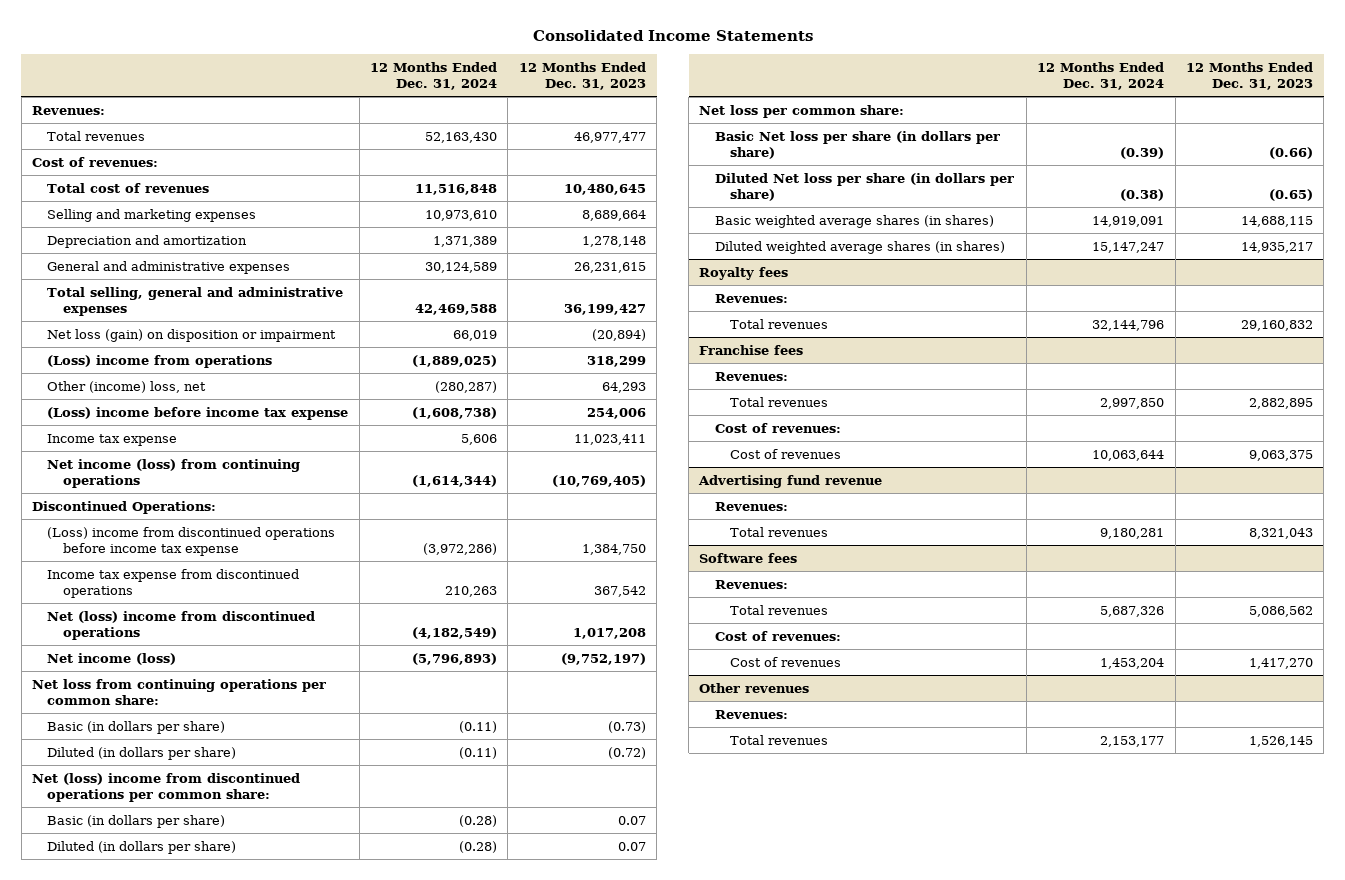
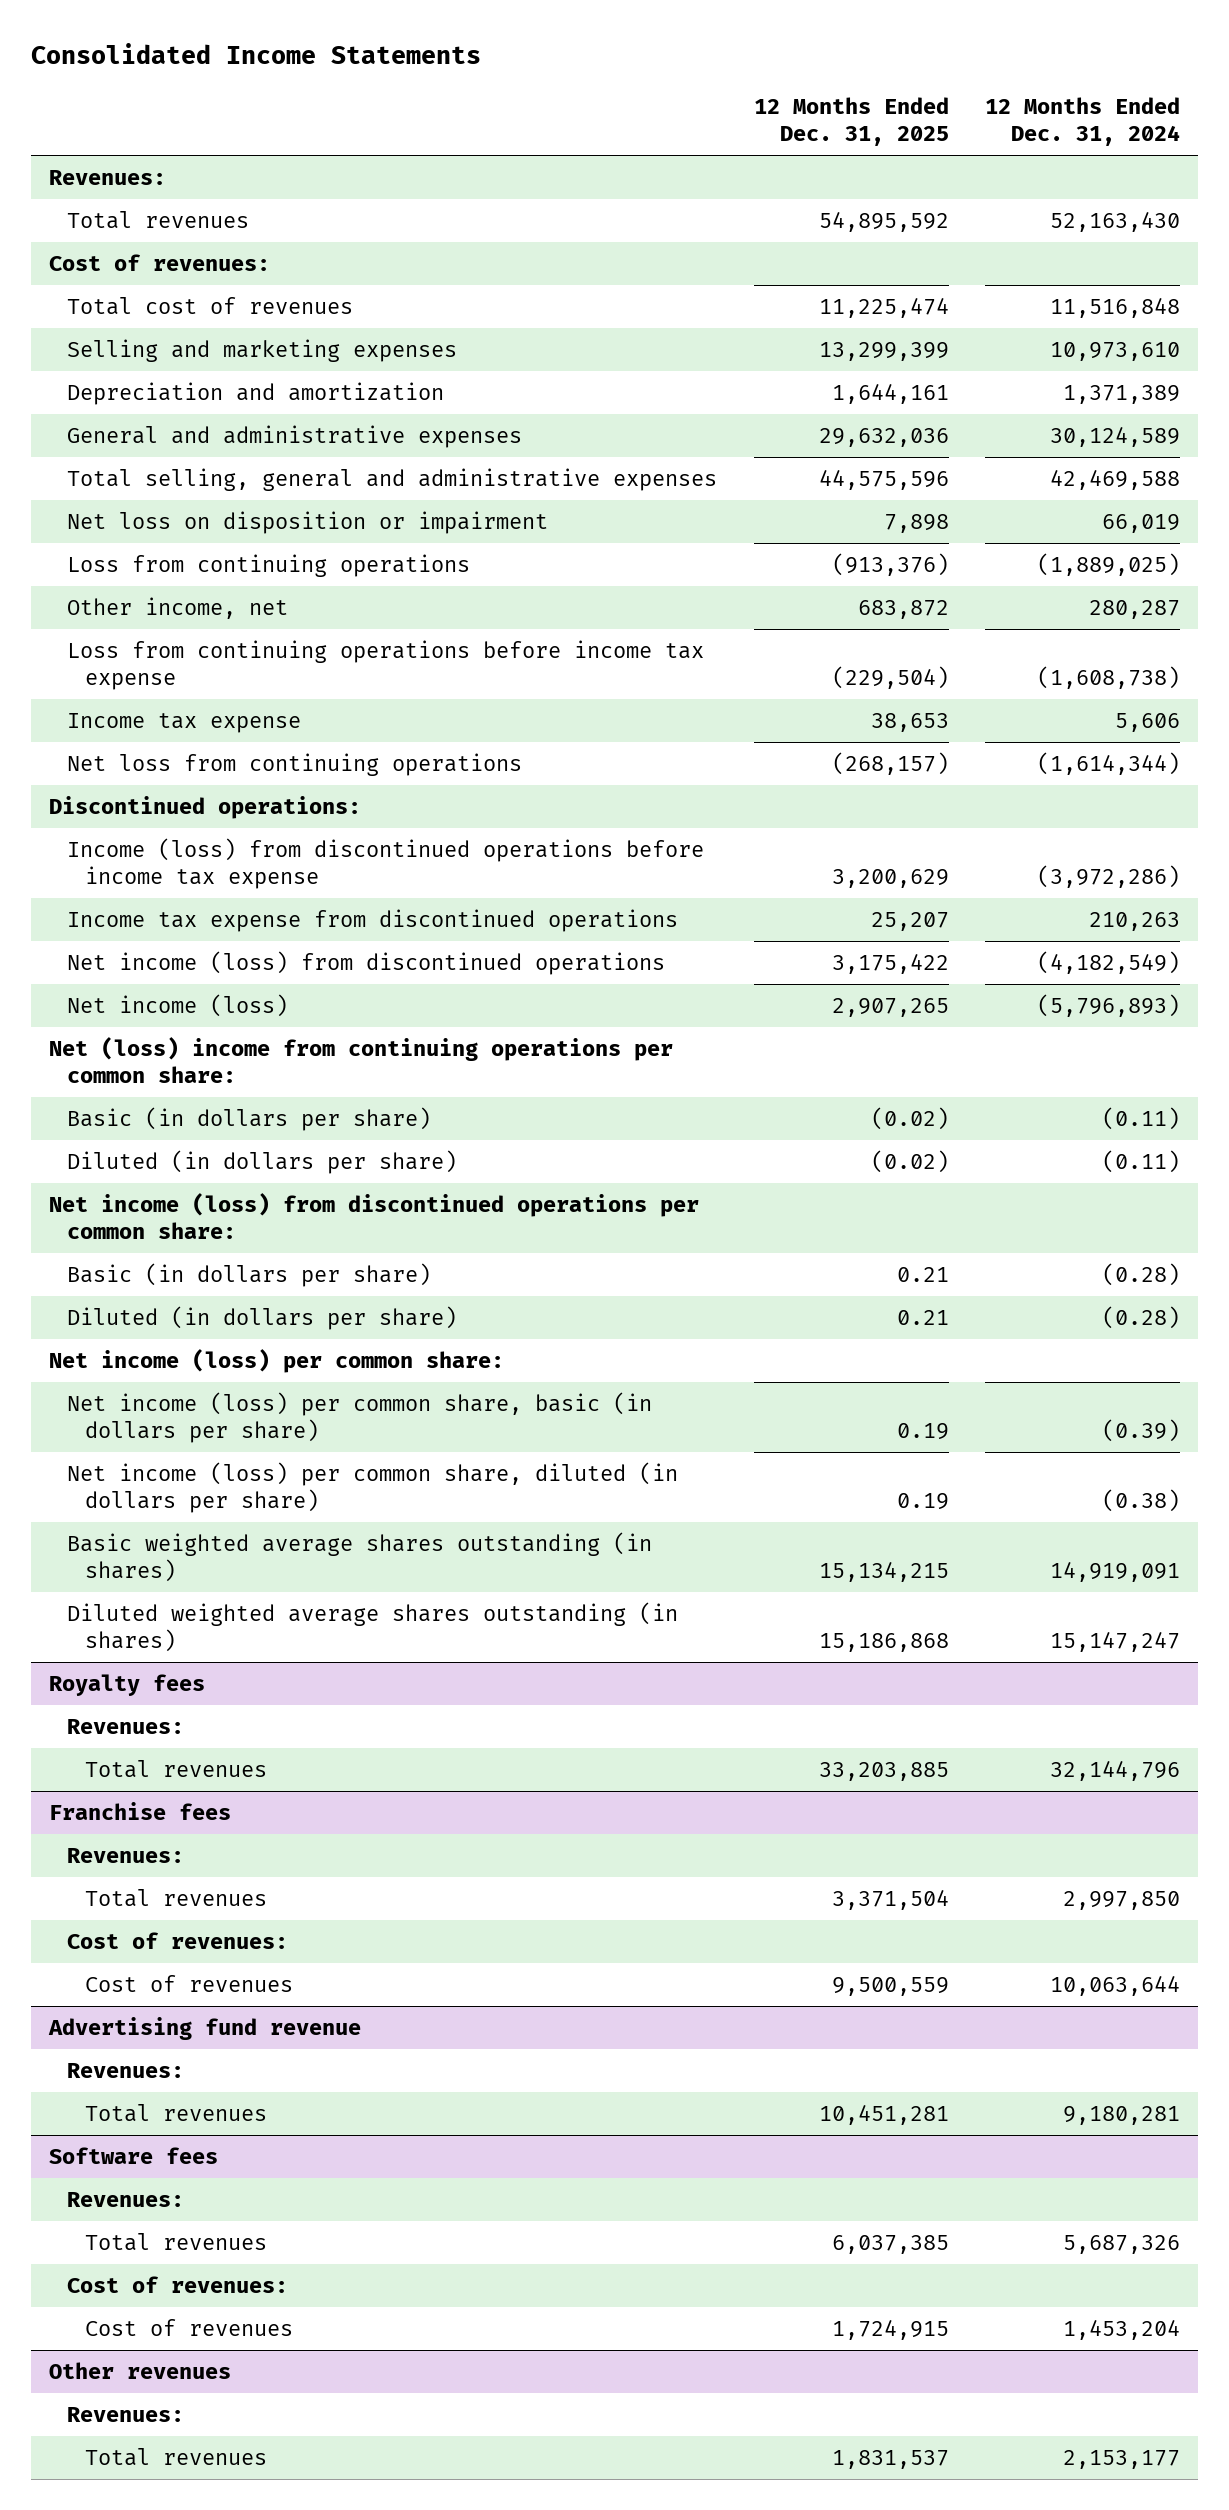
- | 12 Months Ended Dec. 31, 2024 | 12 Months Ended Dec. 31, 2023
+ | 12 Months Ended Dec. 31, 2025 | 12 Months Ended Dec. 31, 2024
- Net loss (gain) on disposition or impairment | 66,019 | (20,894)
- (Loss) income from operations | (1,889,025) | 318,299
- Other (income) loss, net | (280,287) | 64,293
- (Loss) income before income tax expense | (1,608,738) | 254,006
+ Net loss on disposition or impairment | 7,898 | 66,019
+ Loss from continuing operations | (913,376) | (1,889,025)
+ Other income, net | 683,872 | 280,287
+ Loss from continuing operations before income tax expense | (229,504) | (1,608,738)
- Net income (loss) from continuing operations | (1,614,344) | (10,769,405)
- Discontinued Operations:
- (Loss) income from discontinued operations before income tax expense | (3,972,286) | 1,384,750
+ Net loss from continuing operations | (268,157) | (1,614,344)
+ Discontinued operations:
+ Income (loss) from discontinued operations before income tax expense | 3,200,629 | (3,972,286)
- Net (loss) income from discontinued operations | (4,182,549) | 1,017,208
+ Net income (loss) from discontinued operations | 3,175,422 | (4,182,549)
- Net loss from continuing operations per common share:
+ Net (loss) income from continuing operations per common share:
- Net (loss) income from discontinued operations per common share:
+ Net income (loss) from discontinued operations per common share:
- Net loss per common share:
- Basic Net loss per share (in dollars per share) | (0.39) | (0.66)
- Diluted Net loss per share (in dollars per share) | (0.38) | (0.65)
- Basic weighted average shares (in shares) | 14,919,091 | 14,688,115
- Diluted weighted average shares (in shares) | 15,147,247 | 14,935,217
+ Net income (loss) per common share:
+ Net income (loss) per common share, basic (in dollars per share) | 0.19 | (0.39)
+ Net income (loss) per common share, diluted (in dollars per share) | 0.19 | (0.38)
+ Basic weighted average shares outstanding (in shares) | 15,134,215 | 14,919,091
+ Diluted weighted average shares outstanding (in shares) | 15,186,868 | 15,147,247

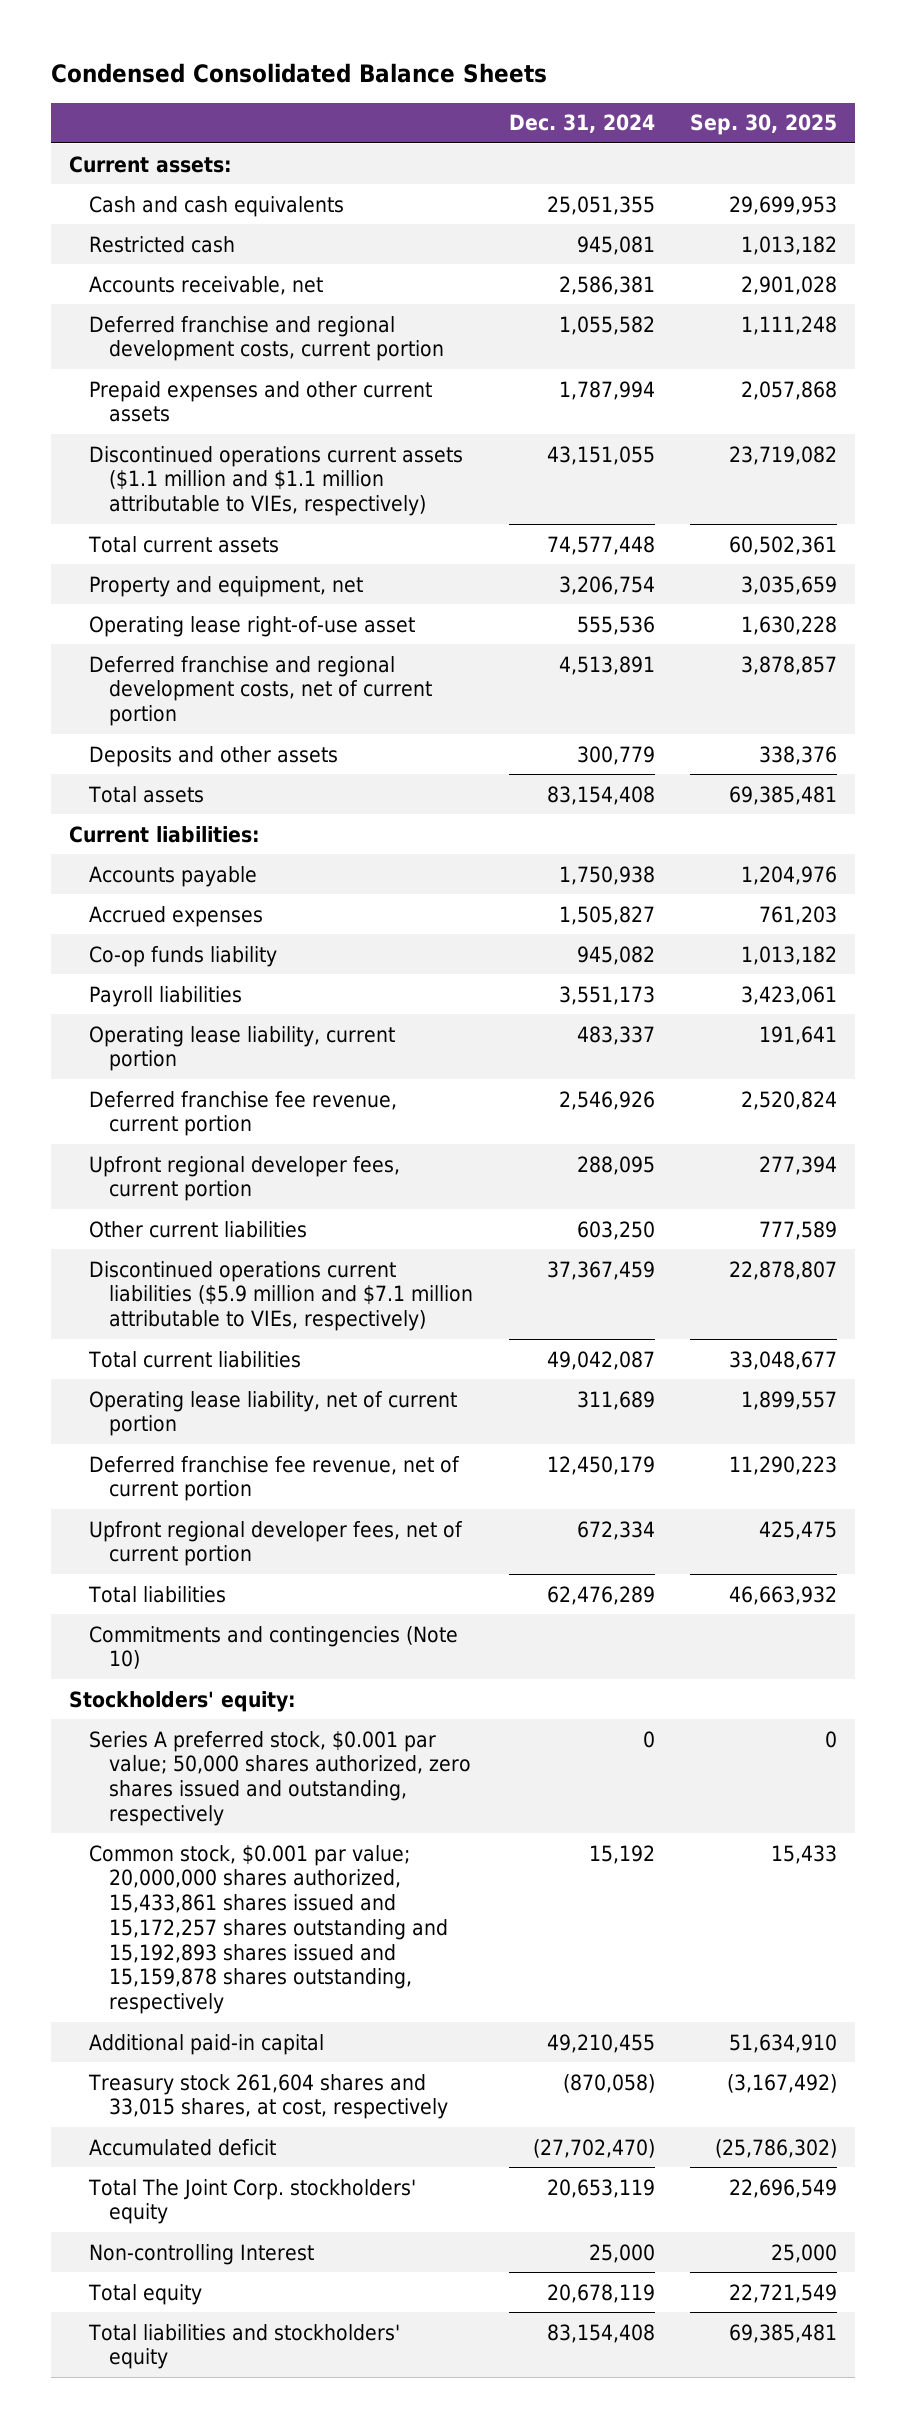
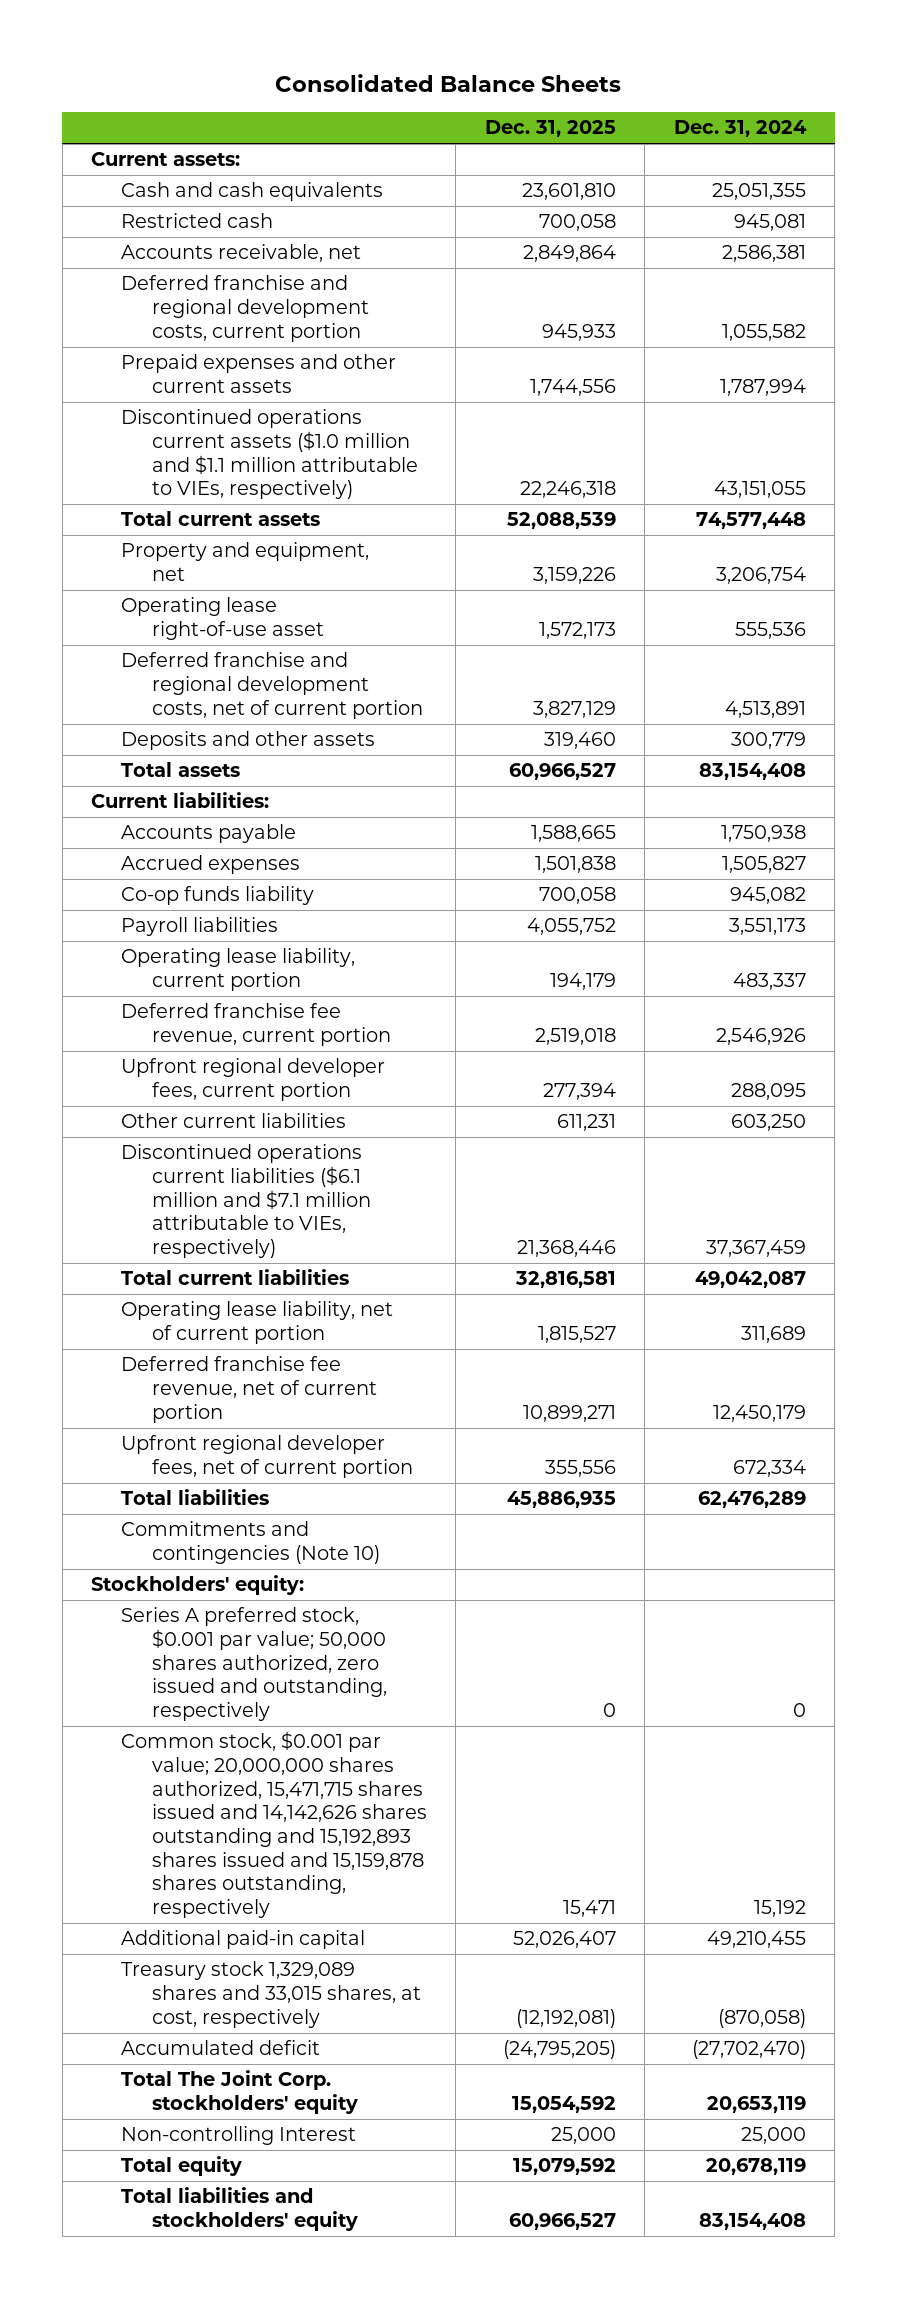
- Condensed Consolidated Balance Sheets
+ Consolidated Balance Sheets
- | Dec. 31, 2024 | Sep. 30, 2025
+ | Dec. 31, 2025 | Dec. 31, 2024
- Discontinued operations current assets ($1.1 million and $1.1 million attributable to VIEs, respectively) | 43,151,055 | 23,719,082
+ Discontinued operations current assets ($1.0 million and $1.1 million attributable to VIEs, respectively) | 22,246,318 | 43,151,055
- Discontinued operations current liabilities ($5.9 million and $7.1 million attributable to VIEs, respectively) | 37,367,459 | 22,878,807
+ Discontinued operations current liabilities ($6.1 million and $7.1 million attributable to VIEs, respectively) | 21,368,446 | 37,367,459
- Series A preferred stock, $0.001 par value; 50,000 shares authorized, zero shares issued and outstanding, respectively | 0 | 0
- Common stock, $0.001 par value; 20,000,000 shares authorized, 15,433,861 shares issued and 15,172,257 shares outstanding and 15,192,893 shares issued and 15,159,878 shares outstanding, respectively | 15,192 | 15,433
+ Series A preferred stock, $0.001 par value; 50,000 shares authorized, zero issued and outstanding, respectively | 0 | 0
+ Common stock, $0.001 par value; 20,000,000 shares authorized, 15,471,715 shares issued and 14,142,626 shares outstanding and 15,192,893 shares issued and 15,159,878 shares outstanding, respectively | 15,471 | 15,192
- Treasury stock 261,604 shares and 33,015 shares, at cost, respectively | (870,058) | (3,167,492)
+ Treasury stock 1,329,089 shares and 33,015 shares, at cost, respectively | (12,192,081) | (870,058)

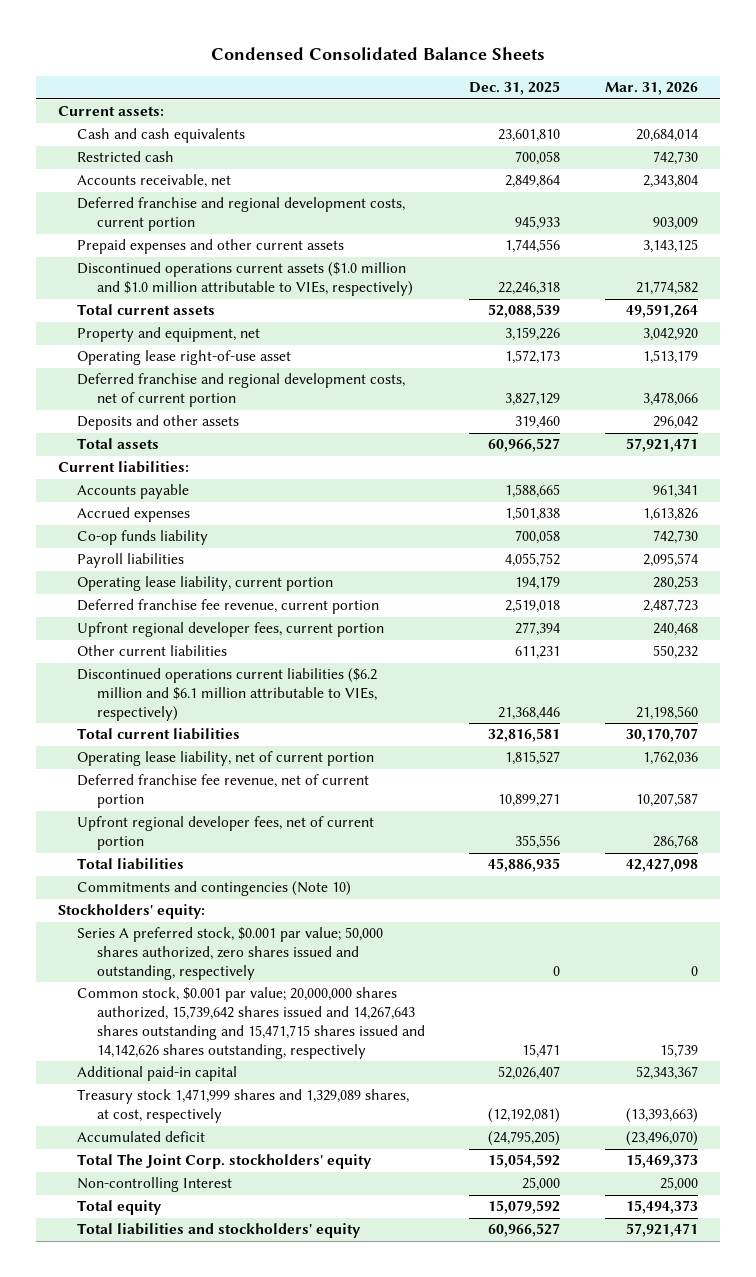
- Consolidated Balance Sheets
+ Condensed Consolidated Balance Sheets
- | Dec. 31, 2025 | Dec. 31, 2024
+ | Dec. 31, 2025 | Mar. 31, 2026
- Discontinued operations current assets ($1.0 million and $1.1 million attributable to VIEs, respectively) | 22,246,318 | 43,151,055
+ Discontinued operations current assets ($1.0 million and $1.0 million attributable to VIEs, respectively) | 22,246,318 | 21,774,582
- Discontinued operations current liabilities ($6.1 million and $7.1 million attributable to VIEs, respectively) | 21,368,446 | 37,367,459
+ Discontinued operations current liabilities ($6.2 million and $6.1 million attributable to VIEs, respectively) | 21,368,446 | 21,198,560
- Series A preferred stock, $0.001 par value; 50,000 shares authorized, zero issued and outstanding, respectively | 0 | 0
- Common stock, $0.001 par value; 20,000,000 shares authorized, 15,471,715 shares issued and 14,142,626 shares outstanding and 15,192,893 shares issued and 15,159,878 shares outstanding, respectively | 15,471 | 15,192
+ Series A preferred stock, $0.001 par value; 50,000 shares authorized, zero shares issued and outstanding, respectively | 0 | 0
+ Common stock, $0.001 par value; 20,000,000 shares authorized, 15,739,642 shares issued and 14,267,643 shares outstanding and 15,471,715 shares issued and 14,142,626 shares outstanding, respectively | 15,471 | 15,739
- Treasury stock 1,329,089 shares and 33,015 shares, at cost, respectively | (12,192,081) | (870,058)
+ Treasury stock 1,471,999 shares and 1,329,089 shares, at cost, respectively | (12,192,081) | (13,393,663)

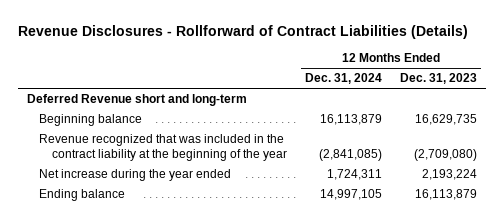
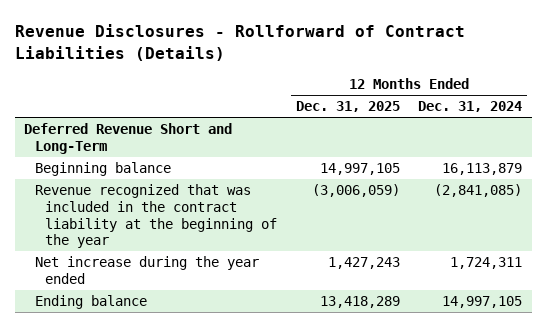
- | 12 Months Ended Dec. 31, 2024 | 12 Months Ended Dec. 31, 2023
+ | 12 Months Ended Dec. 31, 2025 | 12 Months Ended Dec. 31, 2024
- Deferred Revenue short and long-term
+ Deferred Revenue Short and Long-Term

